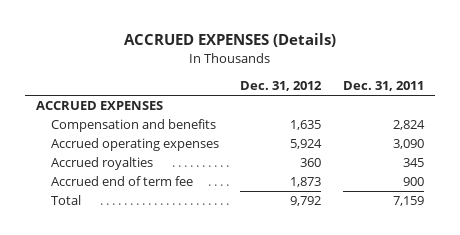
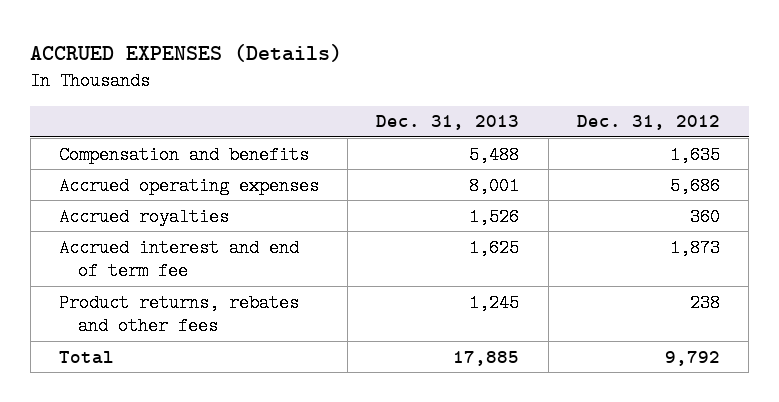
- | Dec. 31, 2012 | Dec. 31, 2011
+ | Dec. 31, 2013 | Dec. 31, 2012
- ACCRUED EXPENSES
- Accrued operating expenses | 5,924 | 3,090
+ Accrued operating expenses | 8,001 | 5,686
- Accrued end of term fee | 1,873 | 900
+ Accrued interest and end of term fee | 1,625 | 1,873
+ Product returns, rebates and other fees | 1,245 | 238

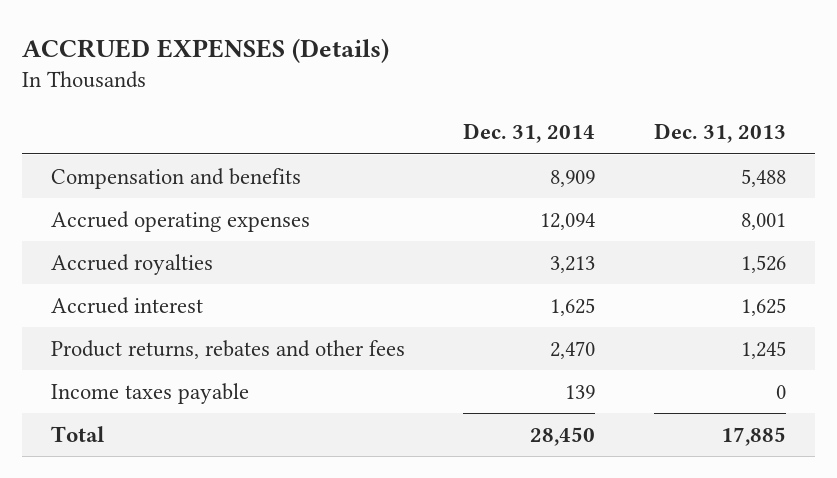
- | Dec. 31, 2013 | Dec. 31, 2012
+ | Dec. 31, 2014 | Dec. 31, 2013
- Accrued interest and end of term fee | 1,625 | 1,873
+ Accrued interest | 1,625 | 1,625
+ Income taxes payable | 139 | 0

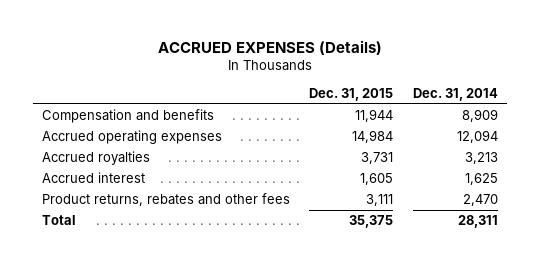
- | Dec. 31, 2014 | Dec. 31, 2013
+ | Dec. 31, 2015 | Dec. 31, 2014
- Income taxes payable | 139 | 0
- Total | 28,450 | 17,885
+ Total | 35,375 | 28,311

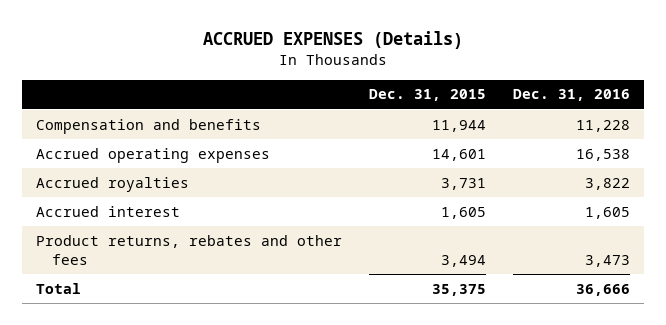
- | Dec. 31, 2015 | Dec. 31, 2014
+ | Dec. 31, 2015 | Dec. 31, 2016
- Accrued operating expenses | 14,984 | 12,094
+ Accrued operating expenses | 14,601 | 16,538
- Product returns, rebates and other fees | 3,111 | 2,470
+ Product returns, rebates and other fees | 3,494 | 3,473

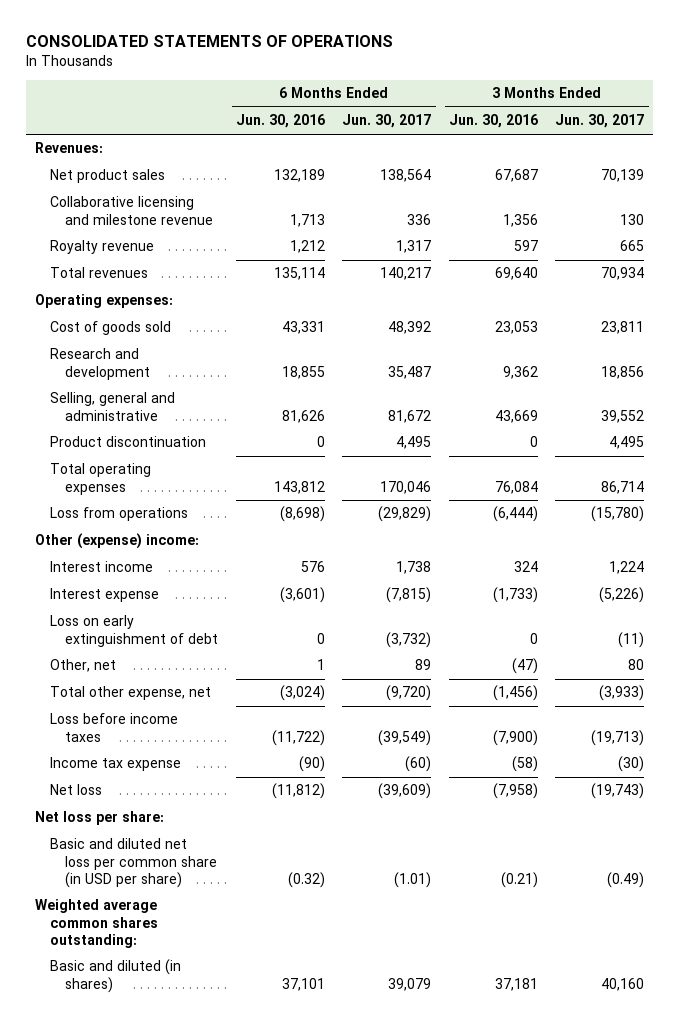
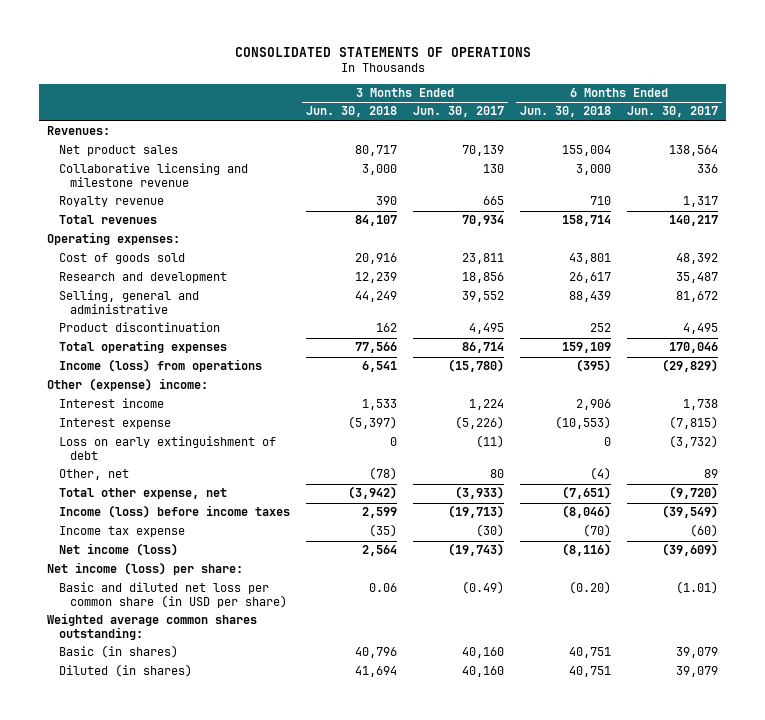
- | 6 Months Ended Jun. 30, 2016 | 6 Months Ended Jun. 30, 2017 | 3 Months Ended Jun. 30, 2016 | 3 Months Ended Jun. 30, 2017
+ | 3 Months Ended Jun. 30, 2018 | 3 Months Ended Jun. 30, 2017 | 6 Months Ended Jun. 30, 2018 | 6 Months Ended Jun. 30, 2017
- Loss from operations | (8,698) | (29,829) | (6,444) | (15,780)
+ Income (loss) from operations | 6,541 | (15,780) | (395) | (29,829)
- Loss before income taxes | (11,722) | (39,549) | (7,900) | (19,713)
+ Income (loss) before income taxes | 2,599 | (19,713) | (8,046) | (39,549)
- Net loss | (11,812) | (39,609) | (7,958) | (19,743)
- Net loss per share:
+ Net income (loss) | 2,564 | (19,743) | (8,116) | (39,609)
+ Net income (loss) per share:
- Basic and diluted (in shares) | 37,101 | 39,079 | 37,181 | 40,160
+ Basic (in shares) | 40,796 | 40,160 | 40,751 | 39,079
+ Diluted (in shares) | 41,694 | 40,160 | 40,751 | 39,079

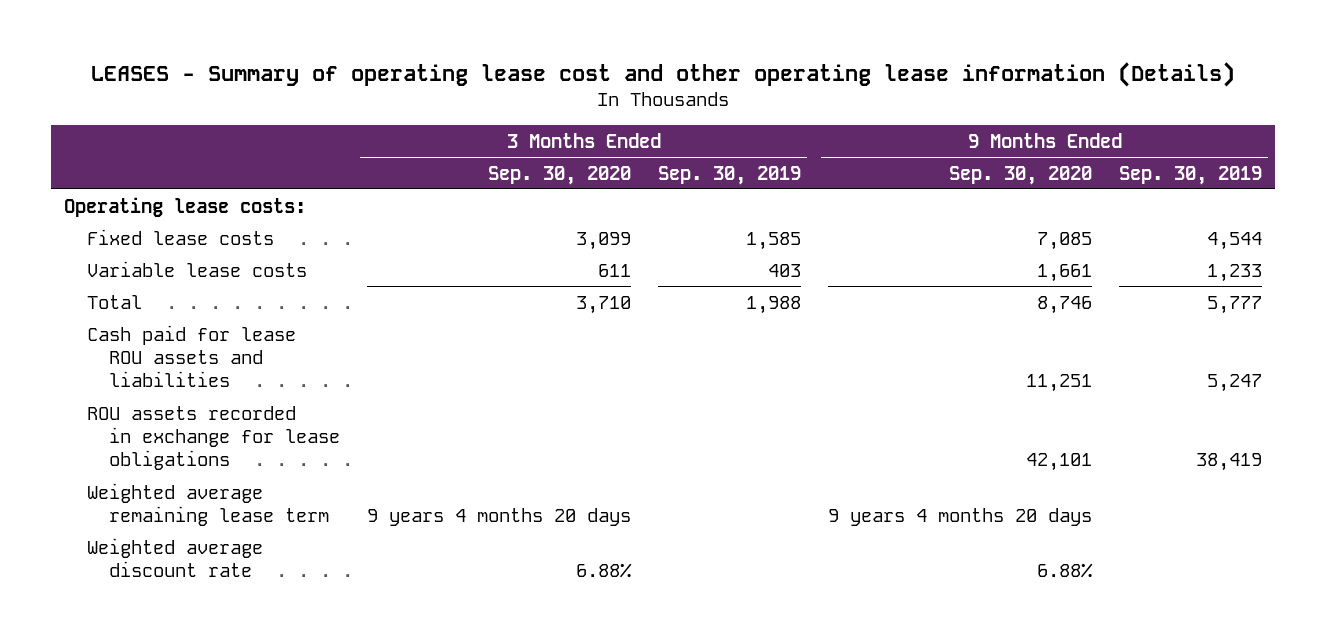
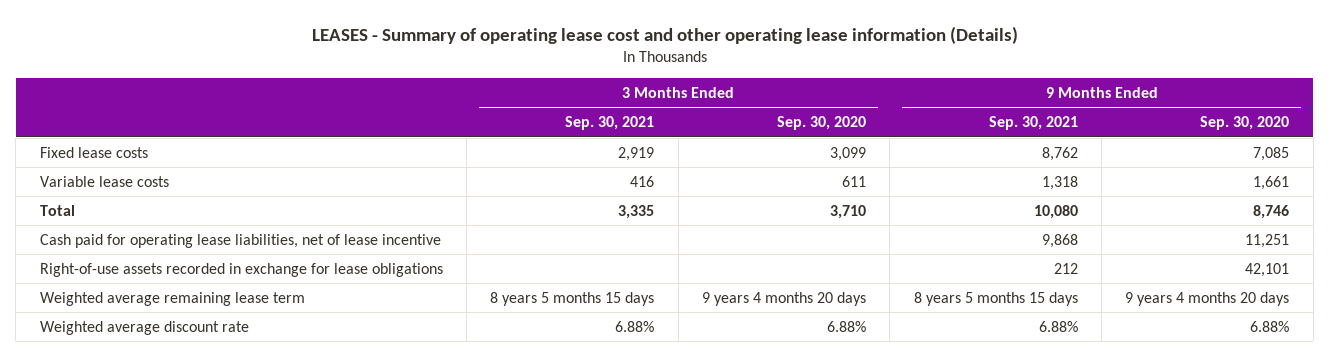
- | 3 Months Ended Sep. 30, 2020 | 3 Months Ended Sep. 30, 2019 | 9 Months Ended Sep. 30, 2020 | 9 Months Ended Sep. 30, 2019
+ | 3 Months Ended Sep. 30, 2021 | 3 Months Ended Sep. 30, 2020 | 9 Months Ended Sep. 30, 2021 | 9 Months Ended Sep. 30, 2020
- Operating lease costs:
- Cash paid for lease ROU assets and liabilities | | | 11,251 | 5,247
- ROU assets recorded in exchange for lease obligations | | | 42,101 | 38,419
+ Cash paid for operating lease liabilities, net of lease incentive | | | 9,868 | 11,251
+ Right-of-use assets recorded in exchange for lease obligations | | | 212 | 42,101

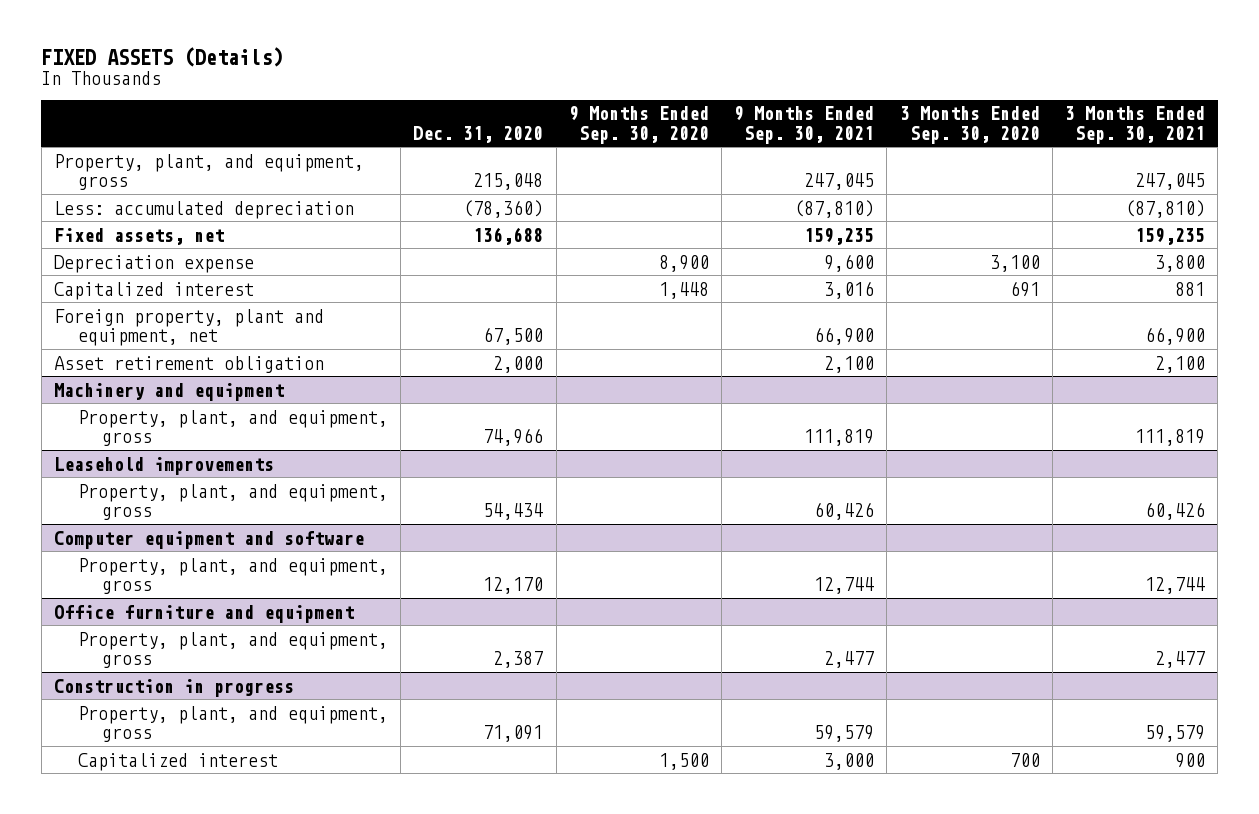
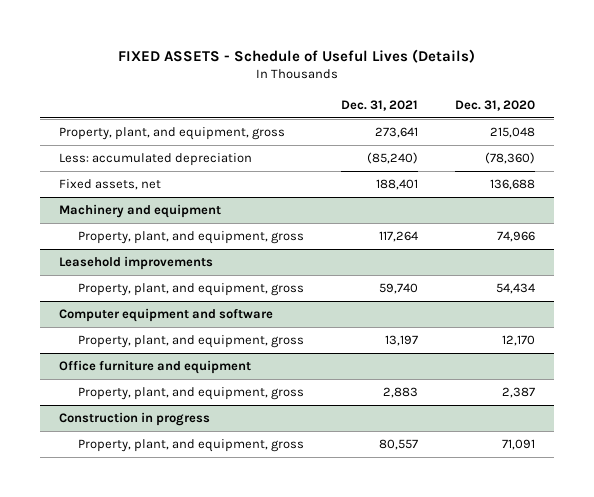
- FIXED ASSETS (Details)
+ FIXED ASSETS - Schedule of Useful Lives (Details)
- | Dec. 31, 2020 | 9 Months Ended Sep. 30, 2020 | 9 Months Ended Sep. 30, 2021 | 3 Months Ended Sep. 30, 2020 | 3 Months Ended Sep. 30, 2021
+ | Dec. 31, 2021 | Dec. 31, 2020
- Depreciation expense | | 8,900 | 9,600 | 3,100 | 3,800
- Capitalized interest | | 1,448 | 3,016 | 691 | 881
- Foreign property, plant and equipment, net | 67,500 | | 66,900 | | 66,900
- Asset retirement obligation | 2,000 | | 2,100 | | 2,100
@ Construction in progress
- Capitalized interest | | 1,500 | 3,000 | 700 | 900

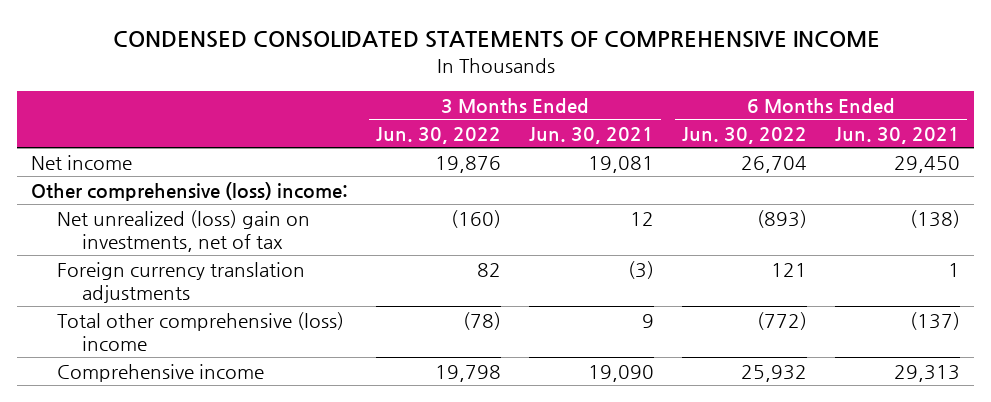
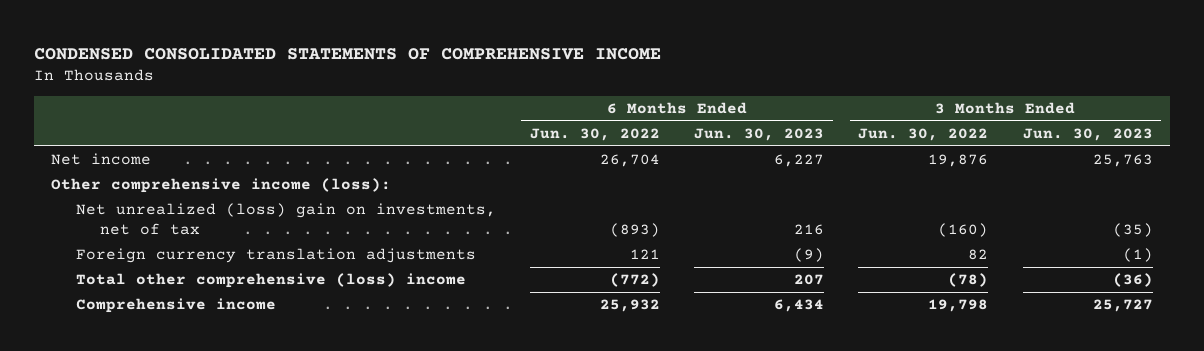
- | 3 Months Ended Jun. 30, 2022 | 3 Months Ended Jun. 30, 2021 | 6 Months Ended Jun. 30, 2022 | 6 Months Ended Jun. 30, 2021
+ | 6 Months Ended Jun. 30, 2022 | 6 Months Ended Jun. 30, 2023 | 3 Months Ended Jun. 30, 2022 | 3 Months Ended Jun. 30, 2023
- Other comprehensive (loss) income:
+ Other comprehensive income (loss):

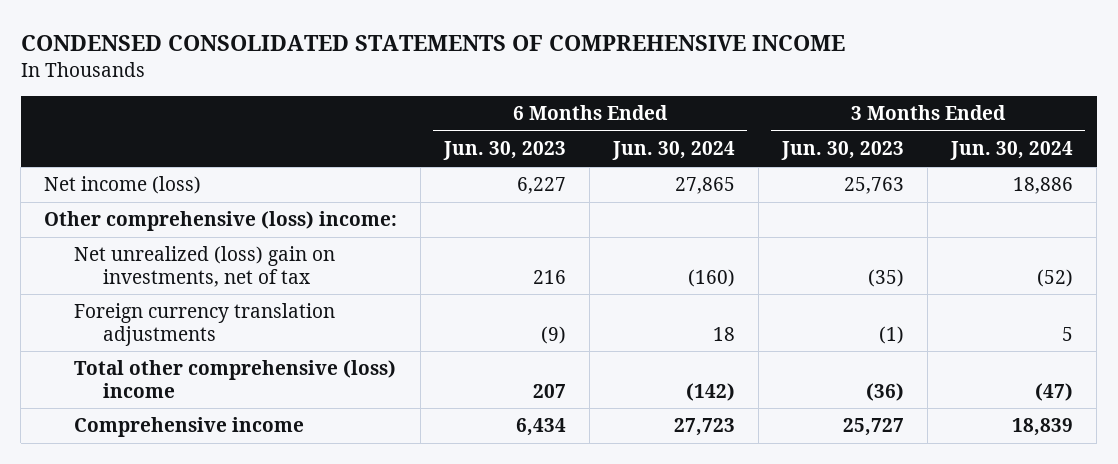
- | 6 Months Ended Jun. 30, 2022 | 6 Months Ended Jun. 30, 2023 | 3 Months Ended Jun. 30, 2022 | 3 Months Ended Jun. 30, 2023
+ | 6 Months Ended Jun. 30, 2023 | 6 Months Ended Jun. 30, 2024 | 3 Months Ended Jun. 30, 2023 | 3 Months Ended Jun. 30, 2024
- Net income | 26,704 | 6,227 | 19,876 | 25,763
- Other comprehensive income (loss):
+ Net income (loss) | 6,227 | 27,865 | 25,763 | 18,886
+ Other comprehensive (loss) income:

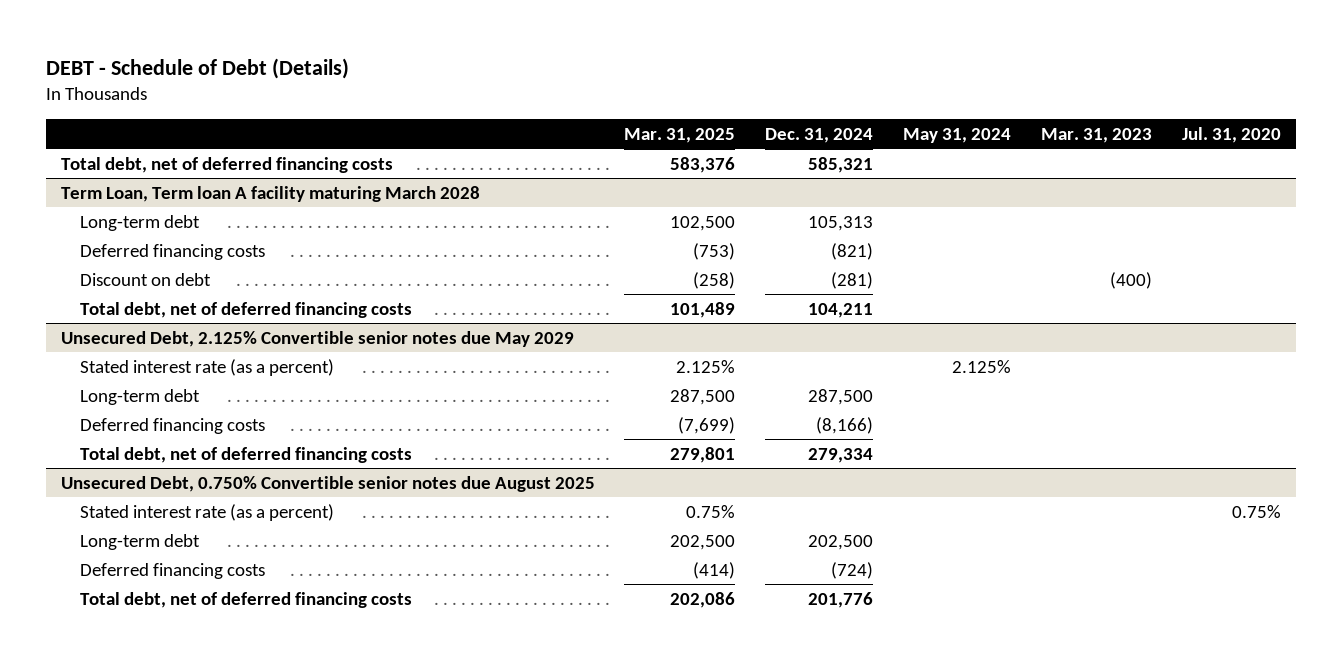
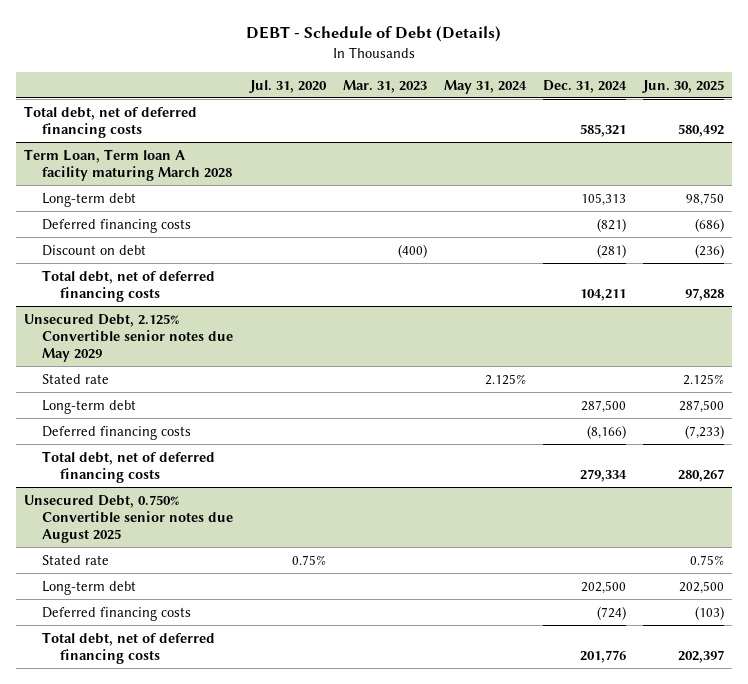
- | Mar. 31, 2025 | Dec. 31, 2024 | May 31, 2024 | Mar. 31, 2023 | Jul. 31, 2020
+ | Jul. 31, 2020 | Mar. 31, 2023 | May 31, 2024 | Dec. 31, 2024 | Jun. 30, 2025
@ Unsecured Debt, 2.125% Convertible senior notes due May 2029
- Stated interest rate (as a percent) | 2.125% | | 2.125% | |
+ Stated rate | | | 2.125% | | 2.125%
@ Unsecured Debt, 0.750% Convertible senior notes due August 2025
- Stated interest rate (as a percent) | 0.75% | | | | 0.75%
+ Stated rate | 0.75% | | | | 0.75%

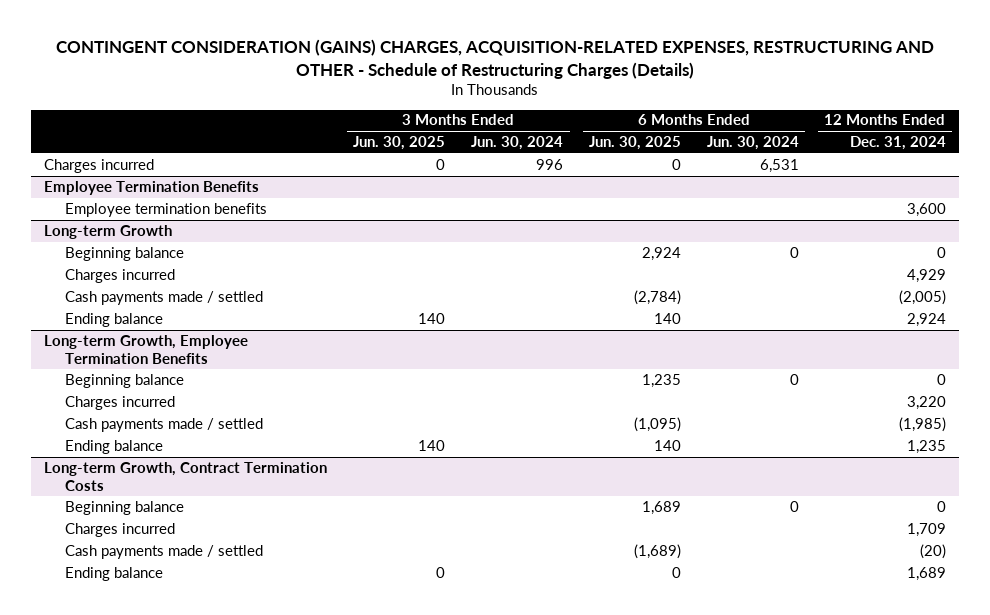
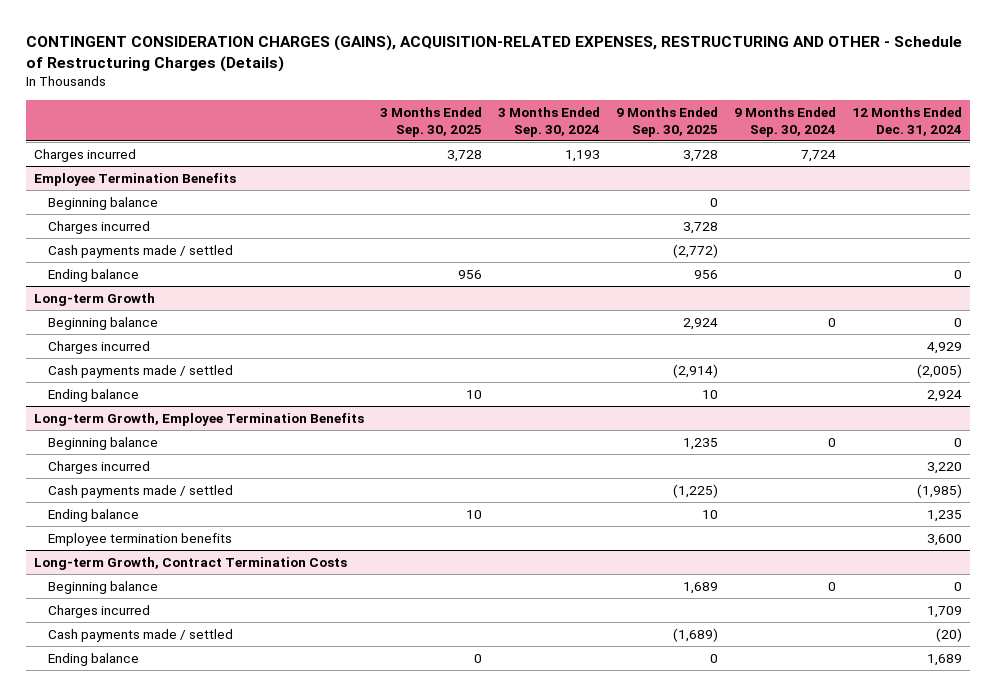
- CONTINGENT CONSIDERATION (GAINS) CHARGES, ACQUISITION-RELATED EXPENSES, RESTRUCTURING AND OTHER - Schedule of Restructuring Charges (Details)
+ CONTINGENT CONSIDERATION CHARGES (GAINS), ACQUISITION-RELATED EXPENSES, RESTRUCTURING AND OTHER - Schedule of Restructuring Charges (Details)
- | 3 Months Ended Jun. 30, 2025 | 3 Months Ended Jun. 30, 2024 | 6 Months Ended Jun. 30, 2025 | 6 Months Ended Jun. 30, 2024 | 12 Months Ended Dec. 31, 2024
+ | 3 Months Ended Sep. 30, 2025 | 3 Months Ended Sep. 30, 2024 | 9 Months Ended Sep. 30, 2025 | 9 Months Ended Sep. 30, 2024 | 12 Months Ended Dec. 31, 2024
@ Employee Termination Benefits
- Employee termination benefits | | | | | 3,600
+ Beginning balance | | | 0 | |
+ Charges incurred | | | 3,728 | |
+ Cash payments made / settled | | | (2,772) | |
+ Ending balance | 956 | | 956 | | 0
@ Long-term Growth, Employee Termination Benefits
+ Employee termination benefits | | | | | 3,600

